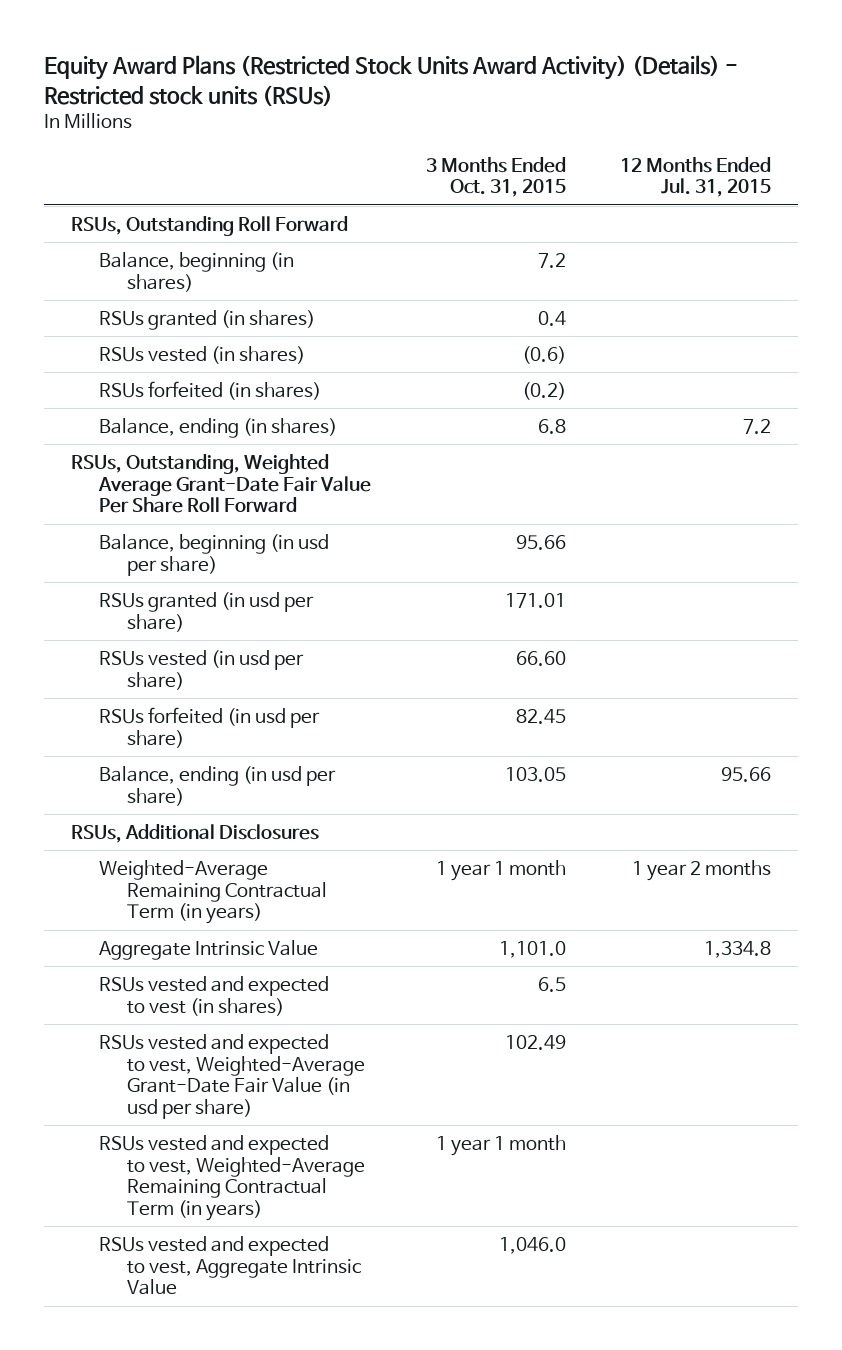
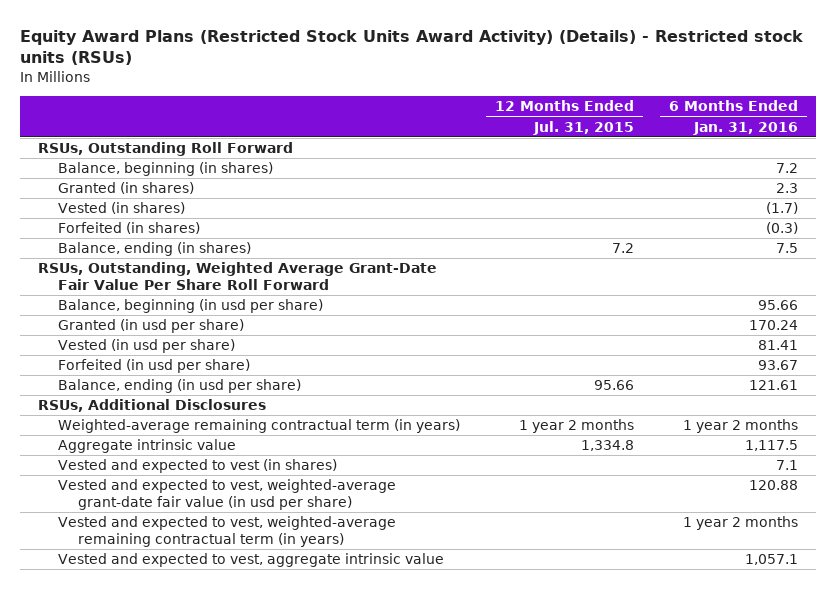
- | 3 Months Ended Oct. 31, 2015 | 12 Months Ended Jul. 31, 2015
+ | 12 Months Ended Jul. 31, 2015 | 6 Months Ended Jan. 31, 2016
- RSUs granted (in shares) | 0.4 |
- RSUs vested (in shares) | (0.6) |
- RSUs forfeited (in shares) | (0.2) |
+ Granted (in shares) | | 2.3
+ Vested (in shares) | | (1.7)
+ Forfeited (in shares) | | (0.3)
- RSUs granted (in usd per share) | 171.01 |
- RSUs vested (in usd per share) | 66.60 |
- RSUs forfeited (in usd per share) | 82.45 |
+ Granted (in usd per share) | | 170.24
+ Vested (in usd per share) | | 81.41
+ Forfeited (in usd per share) | | 93.67
- Weighted-Average Remaining Contractual Term (in years) | 1 year 1 month | 1 year 2 months
- Aggregate Intrinsic Value | 1,101.0 | 1,334.8
- RSUs vested and expected to vest (in shares) | 6.5 |
- RSUs vested and expected to vest, Weighted-Average Grant-Date Fair Value (in usd per share) | 102.49 |
- RSUs vested and expected to vest, Weighted-Average Remaining Contractual Term (in years) | 1 year 1 month |
- RSUs vested and expected to vest, Aggregate Intrinsic Value | 1,046.0 |
+ Weighted-average remaining contractual term (in years) | 1 year 2 months | 1 year 2 months
+ Aggregate intrinsic value | 1,334.8 | 1,117.5
+ Vested and expected to vest (in shares) | | 7.1
+ Vested and expected to vest, weighted-average grant-date fair value (in usd per share) | | 120.88
+ Vested and expected to vest, weighted-average remaining contractual term (in years) | | 1 year 2 months
+ Vested and expected to vest, aggregate intrinsic value | | 1,057.1

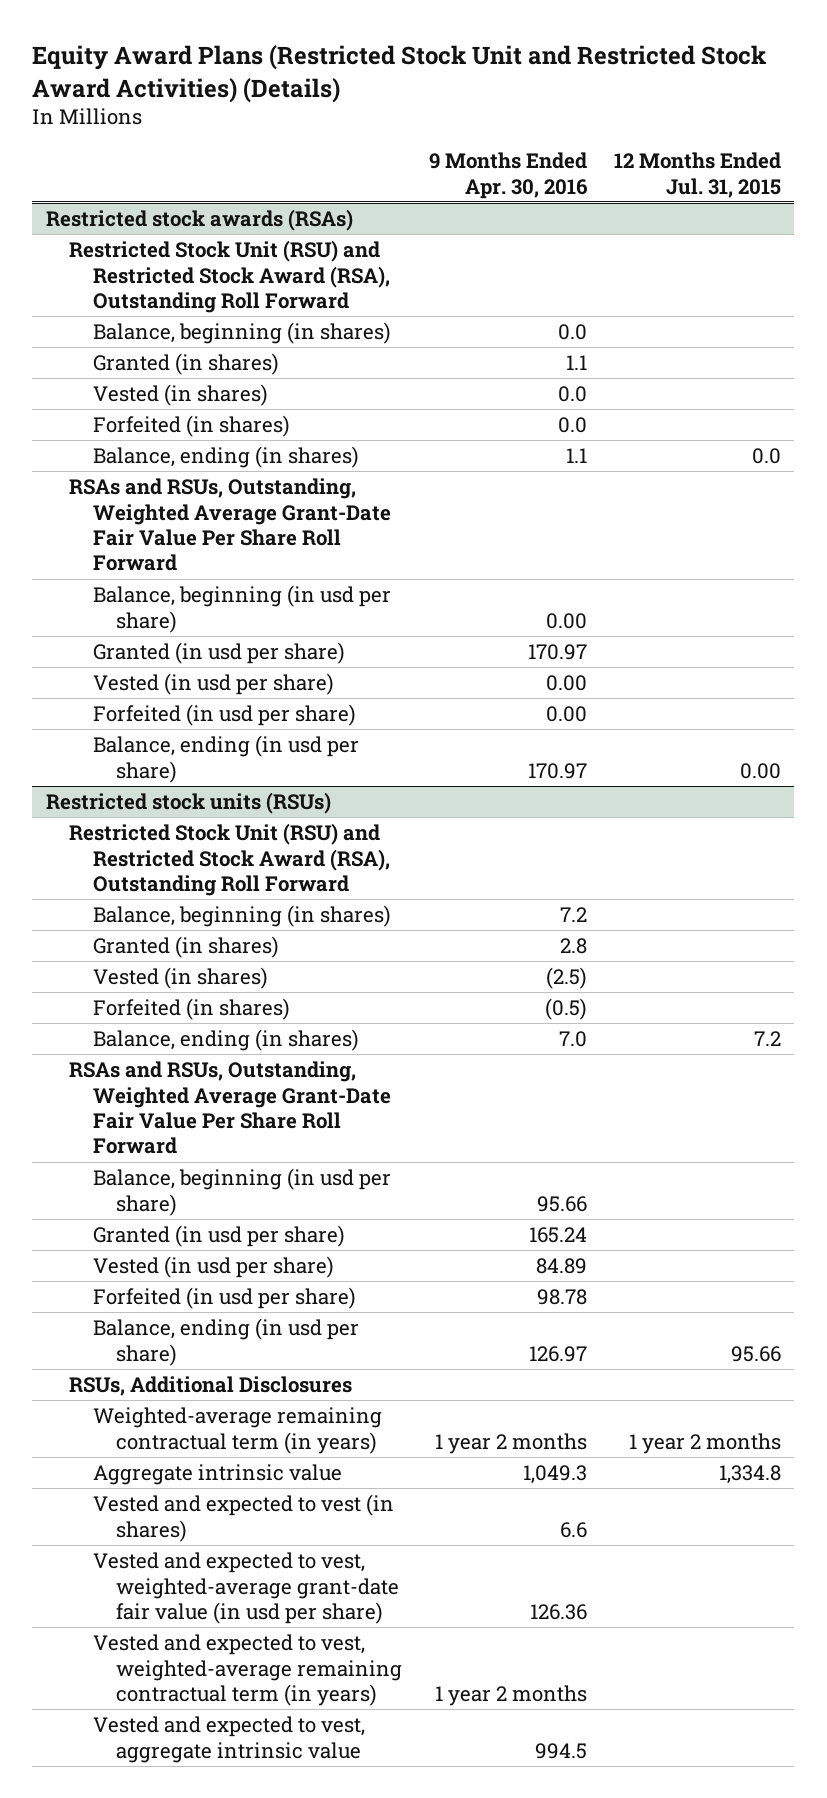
- Equity Award Plans (Restricted Stock Units Award Activity) (Details) - Restricted stock units (RSUs)
+ Equity Award Plans (Restricted Stock Unit and Restricted Stock Award Activities) (Details)
- | 12 Months Ended Jul. 31, 2015 | 6 Months Ended Jan. 31, 2016
+ | 9 Months Ended Apr. 30, 2016 | 12 Months Ended Jul. 31, 2015
- RSUs, Outstanding Roll Forward
+ Restricted stock awards (RSAs)
+ Restricted Stock Unit (RSU) and Restricted Stock Award (RSA), Outstanding Roll Forward
+ Balance, beginning (in shares) | 0.0 |
+ Granted (in shares) | 1.1 |
+ Vested (in shares) | 0.0 |
+ Forfeited (in shares) | 0.0 |
+ Balance, ending (in shares) | 1.1 | 0.0
+ RSAs and RSUs, Outstanding, Weighted Average Grant-Date Fair Value Per Share Roll Forward
+ Balance, beginning (in usd per share) | 0.00 |
+ Granted (in usd per share) | 170.97 |
+ Vested (in usd per share) | 0.00 |
+ Forfeited (in usd per share) | 0.00 |
+ Balance, ending (in usd per share) | 170.97 | 0.00
+ Restricted stock units (RSUs)
+ Restricted Stock Unit (RSU) and Restricted Stock Award (RSA), Outstanding Roll Forward
- RSUs, Outstanding, Weighted Average Grant-Date Fair Value Per Share Roll Forward
+ RSAs and RSUs, Outstanding, Weighted Average Grant-Date Fair Value Per Share Roll Forward

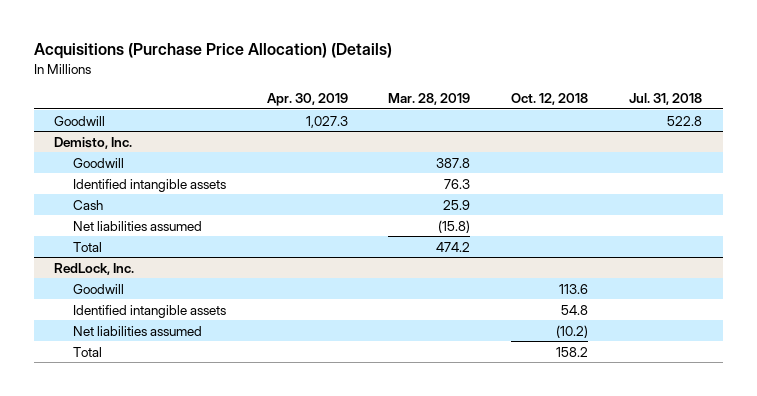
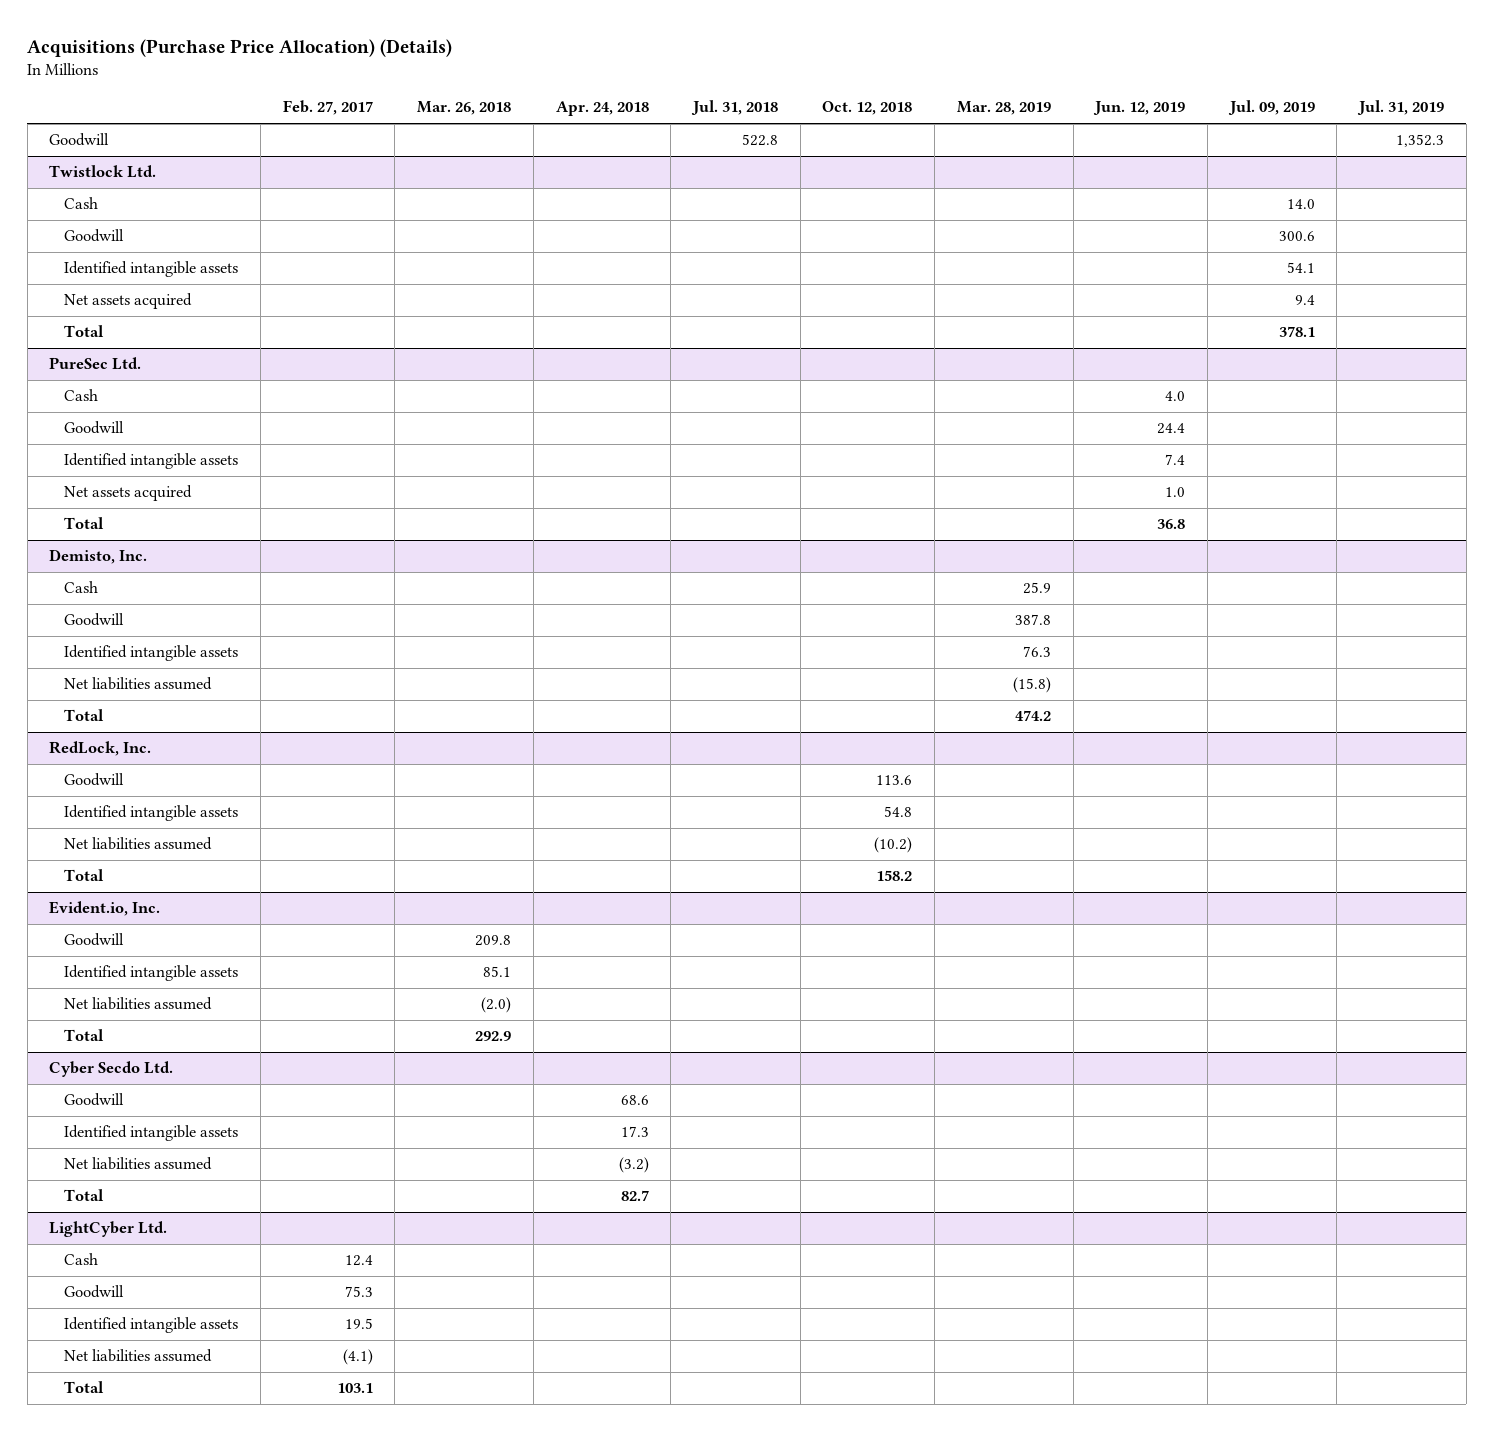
- | Apr. 30, 2019 | Mar. 28, 2019 | Oct. 12, 2018 | Jul. 31, 2018
+ | Feb. 27, 2017 | Mar. 26, 2018 | Apr. 24, 2018 | Jul. 31, 2018 | Oct. 12, 2018 | Mar. 28, 2019 | Jun. 12, 2019 | Jul. 09, 2019 | Jul. 31, 2019
+ Twistlock Ltd.
+ Cash | | | | | | | | 14.0 |
+ Goodwill | | | | | | | | 300.6 |
+ Identified intangible assets | | | | | | | | 54.1 |
+ Net assets acquired | | | | | | | | 9.4 |
+ Total | | | | | | | | 378.1 |
+ PureSec Ltd.
+ Cash | | | | | | | 4.0 | |
+ Goodwill | | | | | | | 24.4 | |
+ Identified intangible assets | | | | | | | 7.4 | |
+ Net assets acquired | | | | | | | 1.0 | |
+ Total | | | | | | | 36.8 | |
@ Demisto, Inc.
moved up: Cash | | | | | | 25.9 | | |
+ Evident.io, Inc.
+ Goodwill | | 209.8 | | | | | | |
+ Identified intangible assets | | 85.1 | | | | | | |
+ Net liabilities assumed | | (2.0) | | | | | | |
+ Total | | 292.9 | | | | | | |
+ Cyber Secdo Ltd.
+ Goodwill | | | 68.6 | | | | | |
+ Identified intangible assets | | | 17.3 | | | | | |
+ Net liabilities assumed | | | (3.2) | | | | | |
+ Total | | | 82.7 | | | | | |
+ LightCyber Ltd.
+ Cash | 12.4 | | | | | | | |
+ Goodwill | 75.3 | | | | | | | |
+ Identified intangible assets | 19.5 | | | | | | | |
+ Net liabilities assumed | (4.1) | | | | | | | |
+ Total | 103.1 | | | | | | | |

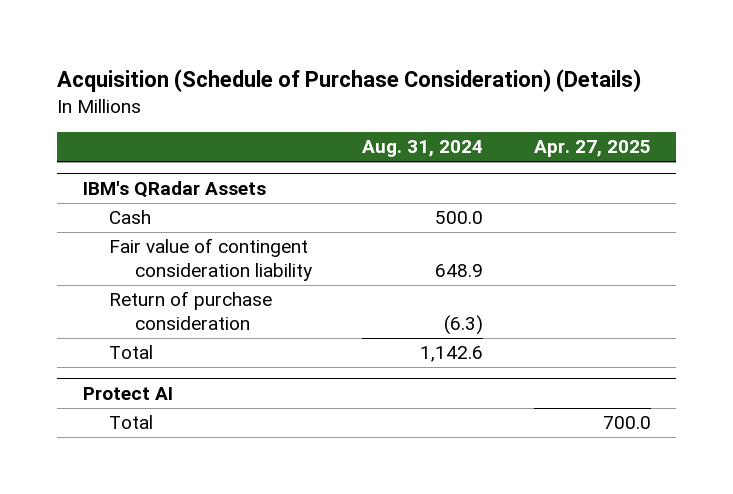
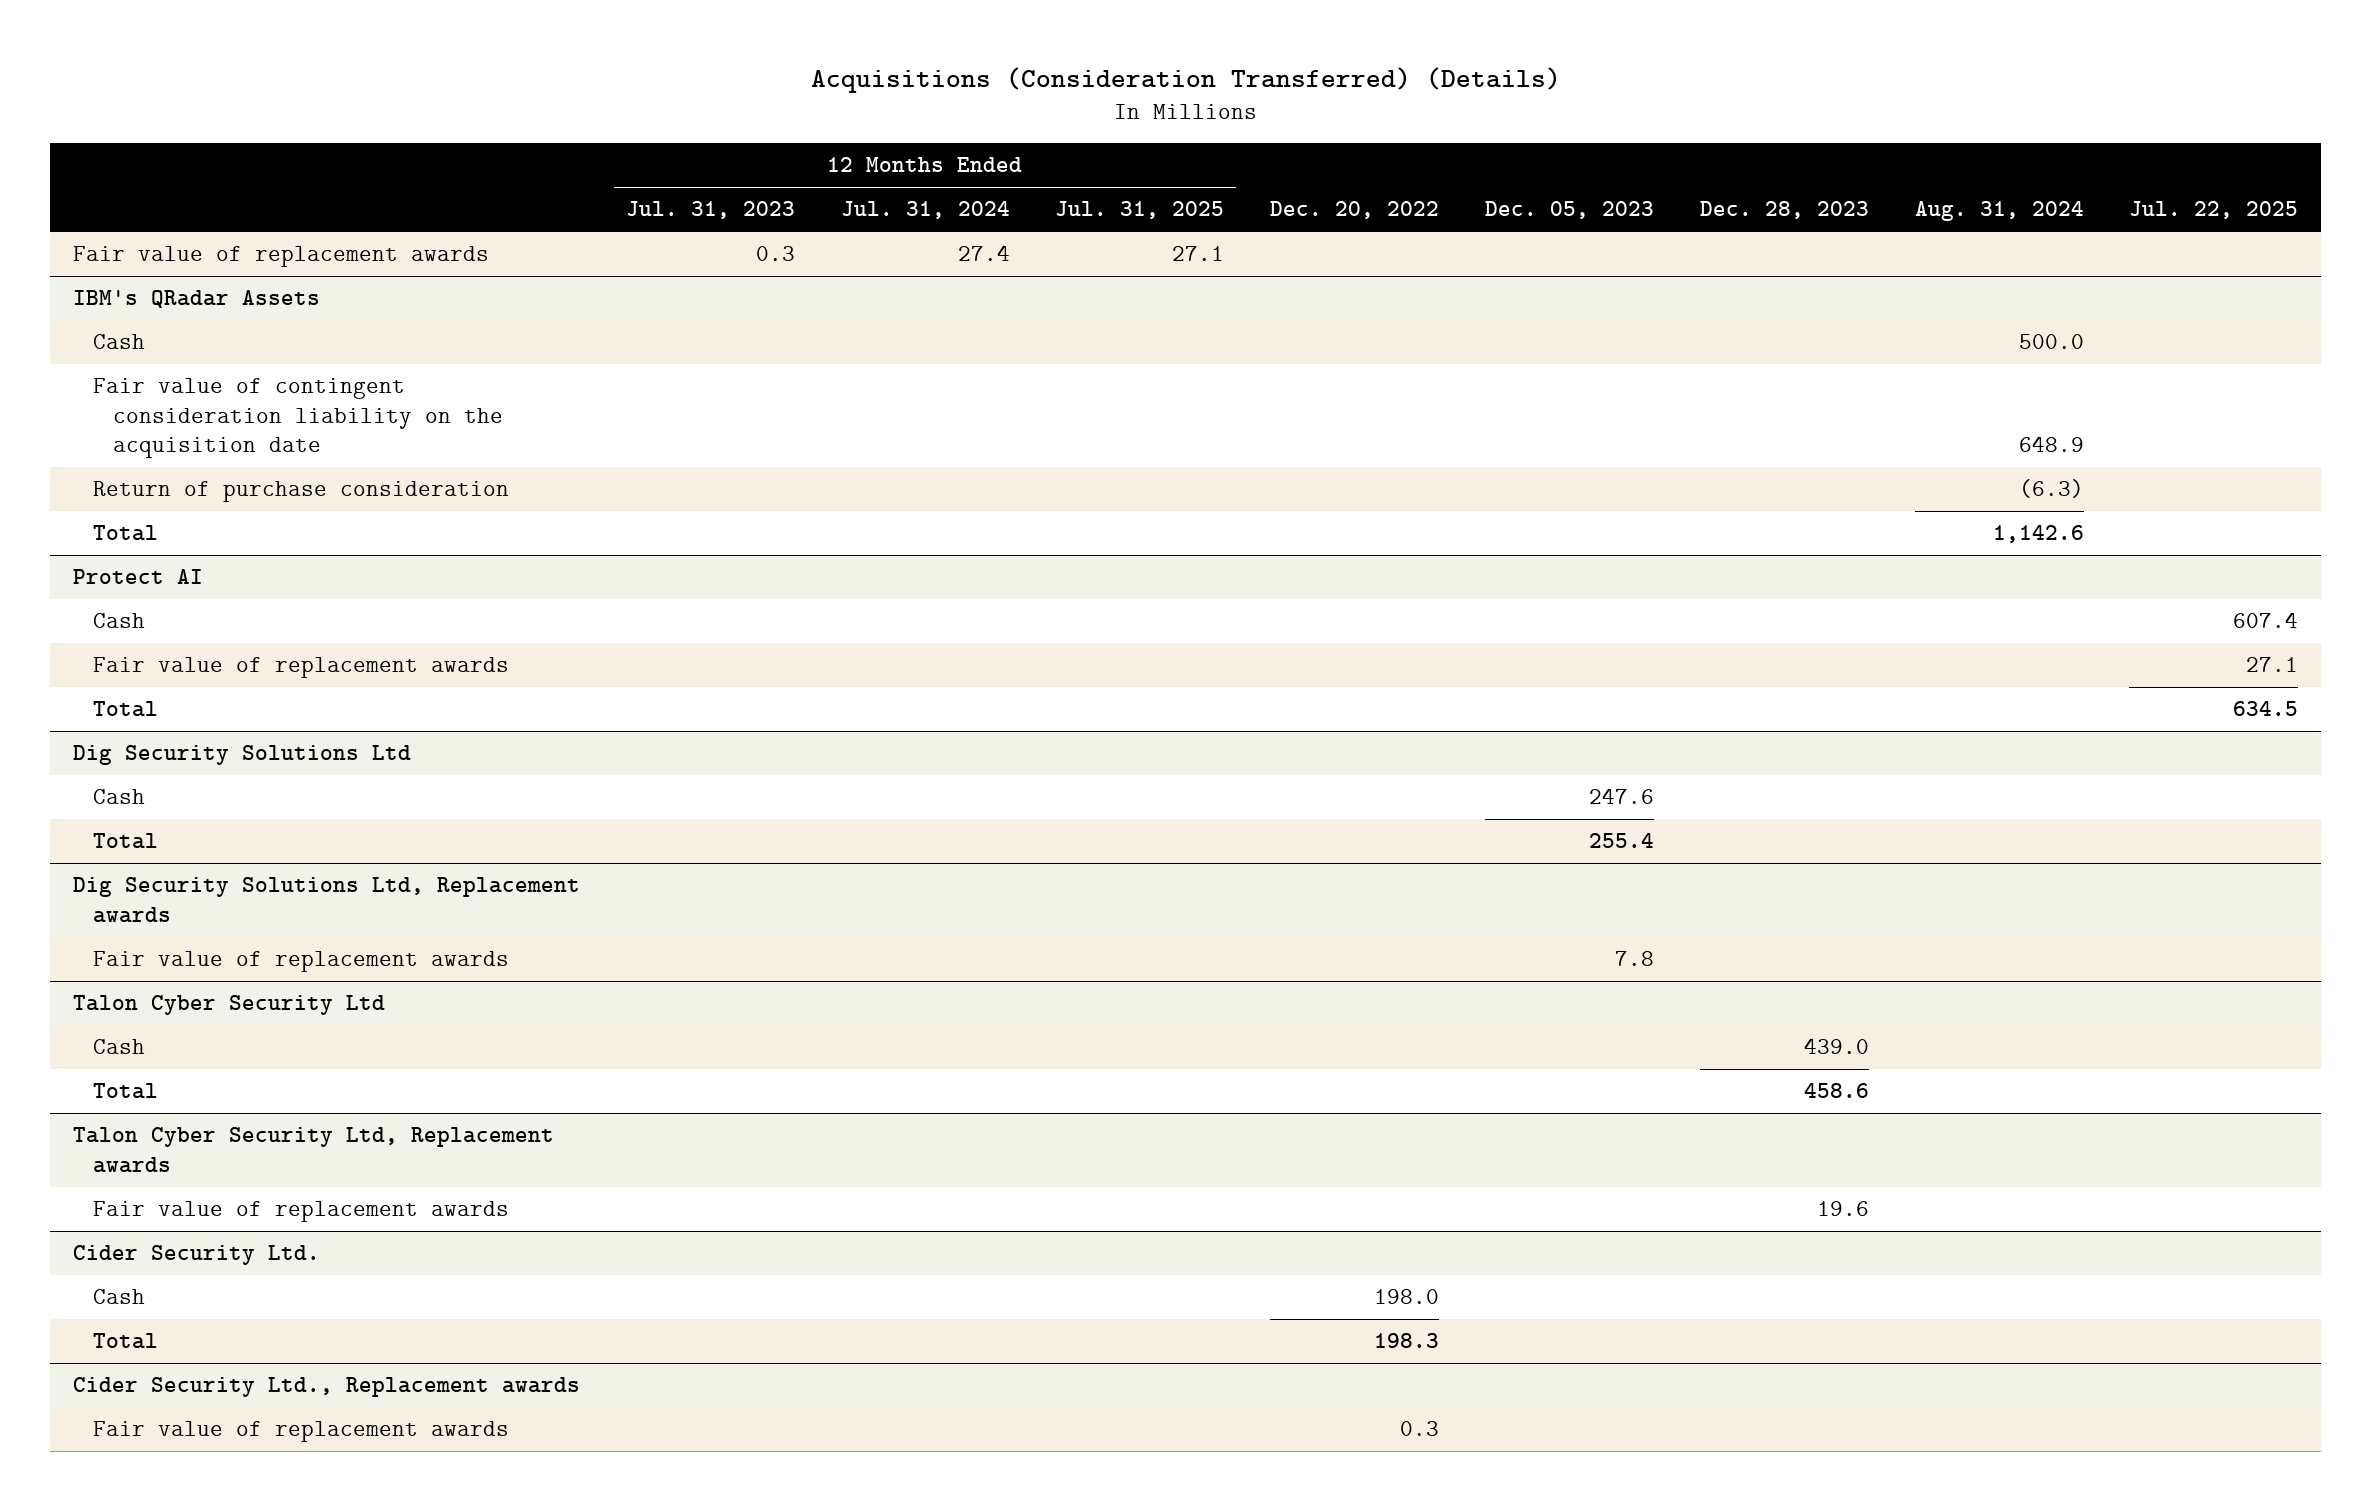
- Acquisition (Schedule of Purchase Consideration) (Details)
+ Acquisitions (Consideration Transferred) (Details)
- | Aug. 31, 2024 | Apr. 27, 2025
+ | 12 Months Ended Jul. 31, 2023 | 12 Months Ended Jul. 31, 2024 | 12 Months Ended Jul. 31, 2025 | Dec. 20, 2022 | Dec. 05, 2023 | Dec. 28, 2023 | Aug. 31, 2024 | Jul. 22, 2025
+ Fair value of replacement awards | 0.3 | 27.4 | 27.1 | | | | |
@ IBM's QRadar Assets
- Fair value of contingent consideration liability | 648.9 |
+ Fair value of contingent consideration liability on the acquisition date | | | | | | | 648.9 |
@ Protect AI
+ Cash | | | | | | | | 607.4
+ Fair value of replacement awards | | | | | | | | 27.1
+ Dig Security Solutions Ltd
+ Cash | | | | | 247.6 | | |
+ Total | | | | | 255.4 | | |
+ Dig Security Solutions Ltd, Replacement awards
+ Fair value of replacement awards | | | | | 7.8 | | |
+ Talon Cyber Security Ltd
+ Cash | | | | | | 439.0 | |
+ Total | | | | | | 458.6 | |
+ Talon Cyber Security Ltd, Replacement awards
+ Fair value of replacement awards | | | | | | 19.6 | |
+ Cider Security Ltd.
+ Cash | | | | 198.0 | | | |
+ Total | | | | 198.3 | | | |
+ Cider Security Ltd., Replacement awards
+ Fair value of replacement awards | | | | 0.3 | | | |

